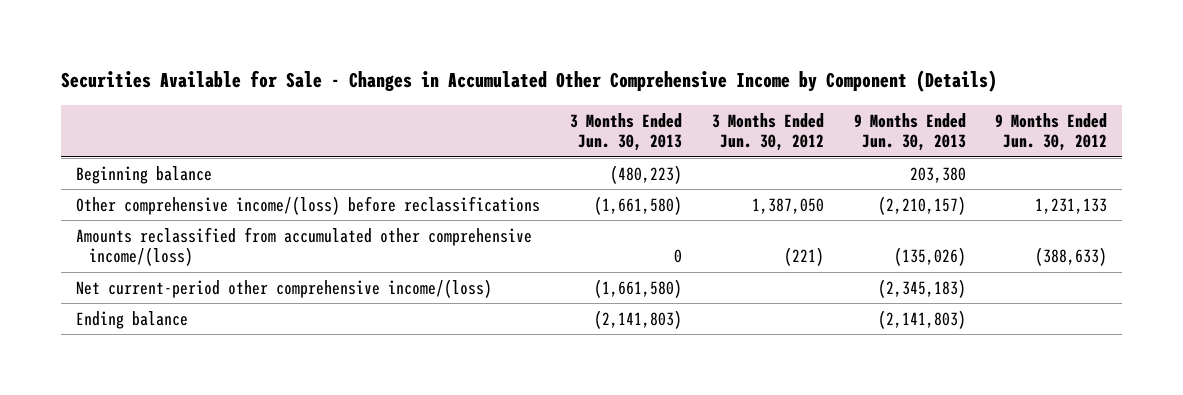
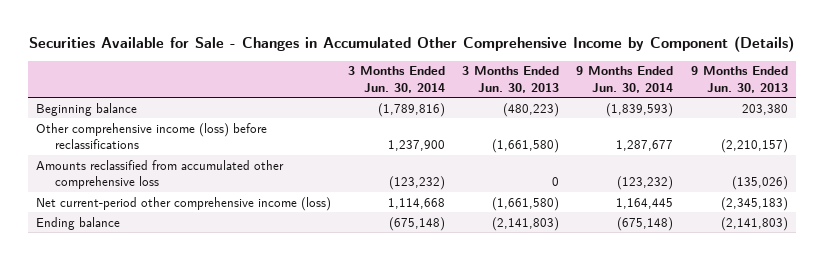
- | 3 Months Ended Jun. 30, 2013 | 3 Months Ended Jun. 30, 2012 | 9 Months Ended Jun. 30, 2013 | 9 Months Ended Jun. 30, 2012
+ | 3 Months Ended Jun. 30, 2014 | 3 Months Ended Jun. 30, 2013 | 9 Months Ended Jun. 30, 2014 | 9 Months Ended Jun. 30, 2013
- Other comprehensive income/(loss) before reclassifications | (1,661,580) | 1,387,050 | (2,210,157) | 1,231,133
- Amounts reclassified from accumulated other comprehensive income/(loss) | 0 | (221) | (135,026) | (388,633)
- Net current-period other comprehensive income/(loss) | (1,661,580) | | (2,345,183) |
+ Other comprehensive income (loss) before reclassifications | 1,237,900 | (1,661,580) | 1,287,677 | (2,210,157)
+ Amounts reclassified from accumulated other comprehensive loss | (123,232) | 0 | (123,232) | (135,026)
+ Net current-period other comprehensive income (loss) | 1,114,668 | (1,661,580) | 1,164,445 | (2,345,183)

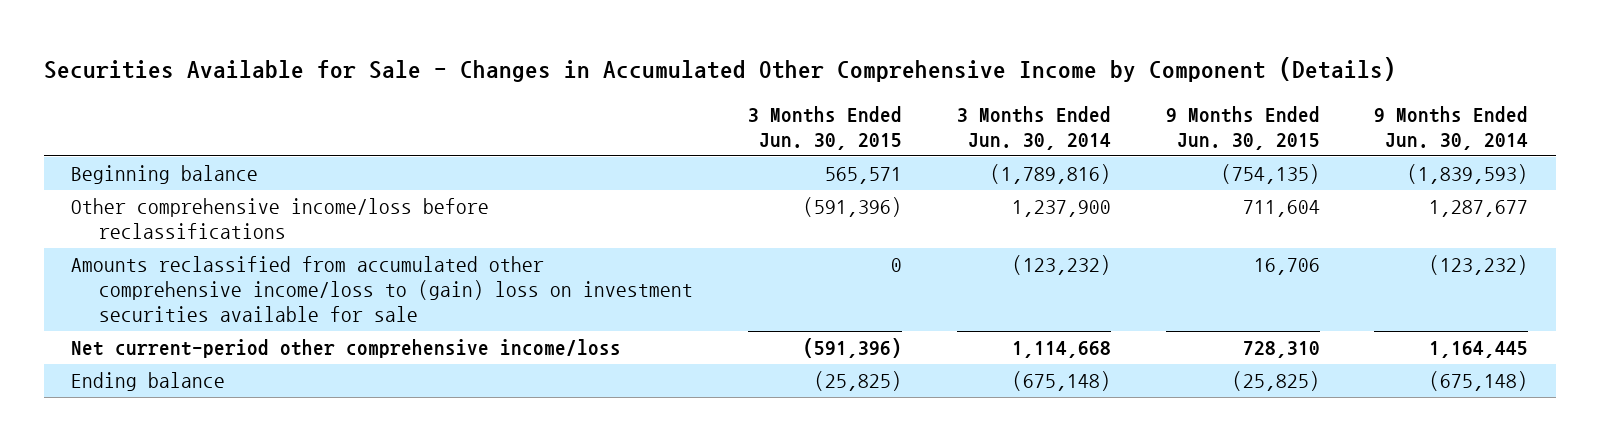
- | 3 Months Ended Jun. 30, 2014 | 3 Months Ended Jun. 30, 2013 | 9 Months Ended Jun. 30, 2014 | 9 Months Ended Jun. 30, 2013
+ | 3 Months Ended Jun. 30, 2015 | 3 Months Ended Jun. 30, 2014 | 9 Months Ended Jun. 30, 2015 | 9 Months Ended Jun. 30, 2014
- Other comprehensive income (loss) before reclassifications | 1,237,900 | (1,661,580) | 1,287,677 | (2,210,157)
- Amounts reclassified from accumulated other comprehensive loss | (123,232) | 0 | (123,232) | (135,026)
- Net current-period other comprehensive income (loss) | 1,114,668 | (1,661,580) | 1,164,445 | (2,345,183)
+ Other comprehensive income/loss before reclassifications | (591,396) | 1,237,900 | 711,604 | 1,287,677
+ Amounts reclassified from accumulated other comprehensive income/loss to (gain) loss on investment securities available for sale | 0 | (123,232) | 16,706 | (123,232)
+ Net current-period other comprehensive income/loss | (591,396) | 1,114,668 | 728,310 | 1,164,445

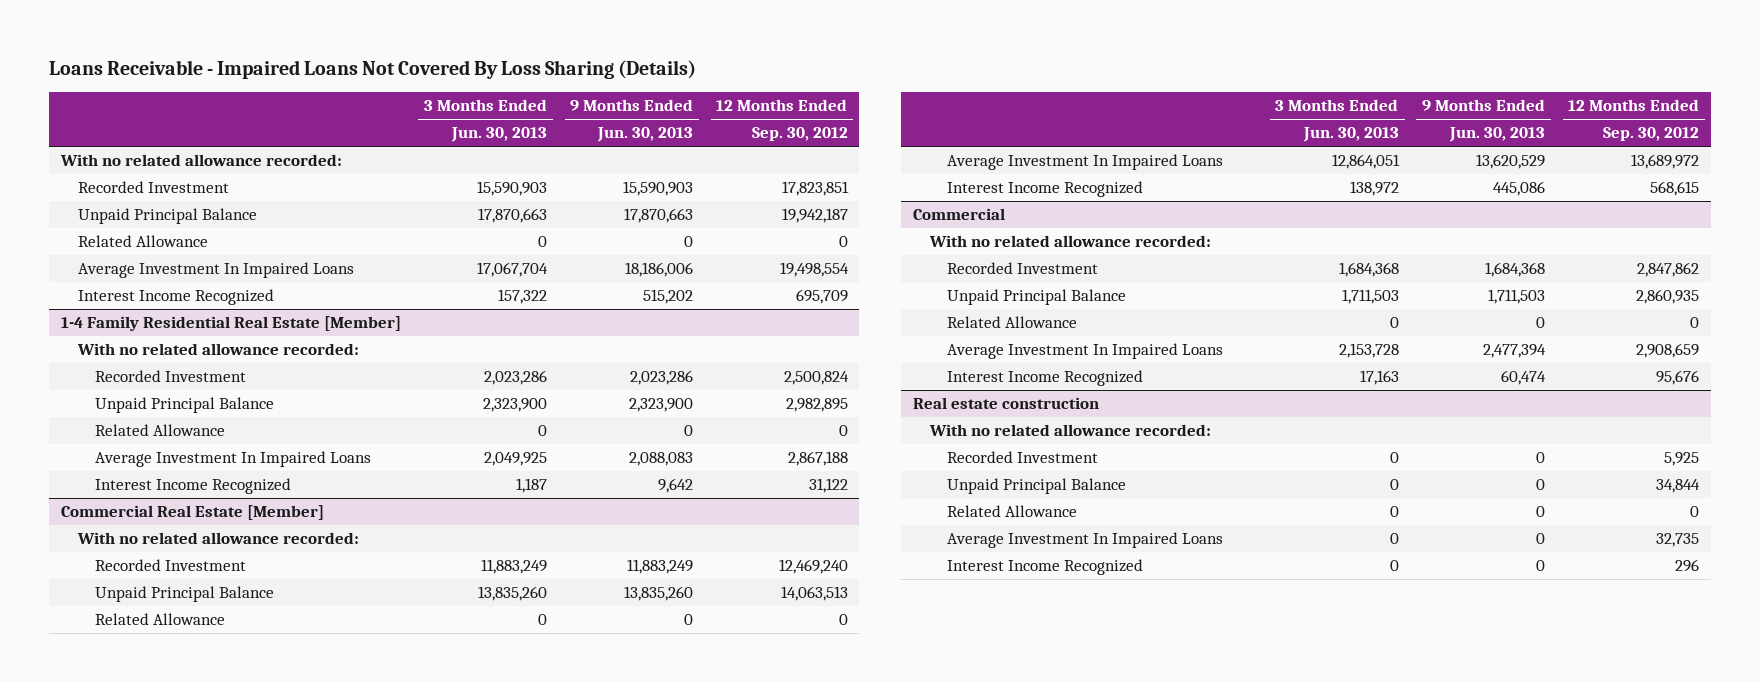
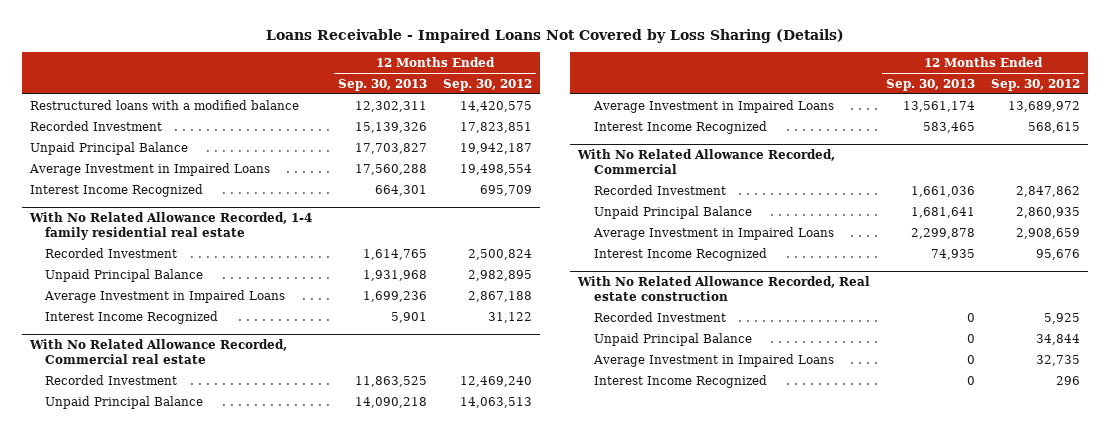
- Loans Receivable - Impaired Loans Not Covered By Loss Sharing (Details)
+ Loans Receivable - Impaired Loans Not Covered by Loss Sharing (Details)
- | 3 Months Ended Jun. 30, 2013 | 9 Months Ended Jun. 30, 2013 | 12 Months Ended Sep. 30, 2012
+ | 12 Months Ended Sep. 30, 2013 | 12 Months Ended Sep. 30, 2012
- With no related allowance recorded:
+ Restructured loans with a modified balance | 12,302,311 | 14,420,575
- Related Allowance | 0 | 0 | 0
- Average Investment In Impaired Loans | 17,067,704 | 18,186,006 | 19,498,554
+ Average Investment in Impaired Loans | 17,560,288 | 19,498,554
- 1-4 Family Residential Real Estate [Member]
- With no related allowance recorded:
+ With No Related Allowance Recorded, 1-4 family residential real estate
- Related Allowance | 0 | 0 | 0
- Average Investment In Impaired Loans | 2,049,925 | 2,088,083 | 2,867,188
+ Average Investment in Impaired Loans | 1,699,236 | 2,867,188
- Commercial Real Estate [Member]
- With no related allowance recorded:
+ With No Related Allowance Recorded, Commercial real estate
- Related Allowance | 0 | 0 | 0
- Average Investment In Impaired Loans | 12,864,051 | 13,620,529 | 13,689,972
+ Average Investment in Impaired Loans | 13,561,174 | 13,689,972
- Commercial
- With no related allowance recorded:
+ With No Related Allowance Recorded, Commercial
- Related Allowance | 0 | 0 | 0
- Average Investment In Impaired Loans | 2,153,728 | 2,477,394 | 2,908,659
+ Average Investment in Impaired Loans | 2,299,878 | 2,908,659
- Real estate construction
- With no related allowance recorded:
+ With No Related Allowance Recorded, Real estate construction
- Related Allowance | 0 | 0 | 0
- Average Investment In Impaired Loans | 0 | 0 | 32,735
+ Average Investment in Impaired Loans | 0 | 32,735

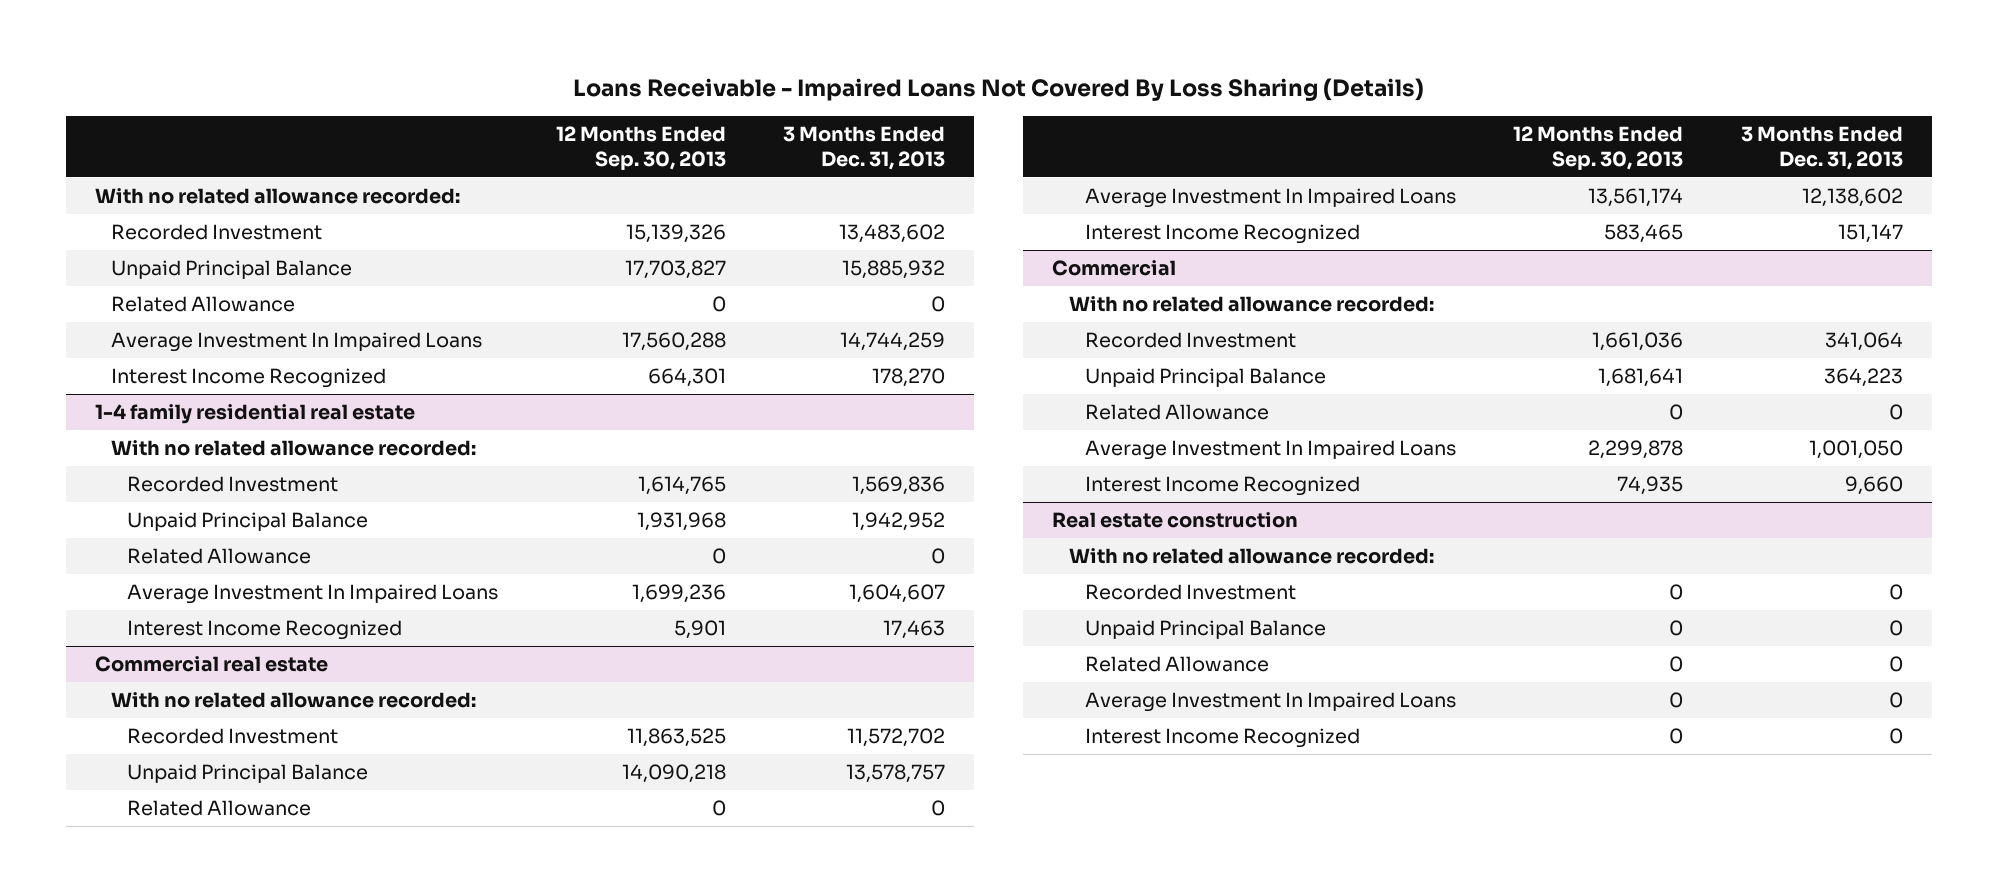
- Loans Receivable - Impaired Loans Not Covered by Loss Sharing (Details)
+ Loans Receivable - Impaired Loans Not Covered By Loss Sharing (Details)
- | 12 Months Ended Sep. 30, 2013 | 12 Months Ended Sep. 30, 2012
+ | 12 Months Ended Sep. 30, 2013 | 3 Months Ended Dec. 31, 2013
- Restructured loans with a modified balance | 12,302,311 | 14,420,575
+ With no related allowance recorded:
- Average Investment in Impaired Loans | 17,560,288 | 19,498,554
+ Related Allowance | 0 | 0
+ Average Investment In Impaired Loans | 17,560,288 | 14,744,259
- With No Related Allowance Recorded, 1-4 family residential real estate
+ 1-4 family residential real estate
+ With no related allowance recorded:
- Average Investment in Impaired Loans | 1,699,236 | 2,867,188
+ Related Allowance | 0 | 0
+ Average Investment In Impaired Loans | 1,699,236 | 1,604,607
- With No Related Allowance Recorded, Commercial real estate
+ Commercial real estate
+ With no related allowance recorded:
- Average Investment in Impaired Loans | 13,561,174 | 13,689,972
+ Related Allowance | 0 | 0
+ Average Investment In Impaired Loans | 13,561,174 | 12,138,602
- With No Related Allowance Recorded, Commercial
+ Commercial
+ With no related allowance recorded:
- Average Investment in Impaired Loans | 2,299,878 | 2,908,659
+ Related Allowance | 0 | 0
+ Average Investment In Impaired Loans | 2,299,878 | 1,001,050
- With No Related Allowance Recorded, Real estate construction
+ Real estate construction
+ With no related allowance recorded:
- Average Investment in Impaired Loans | 0 | 32,735
+ Related Allowance | 0 | 0
+ Average Investment In Impaired Loans | 0 | 0

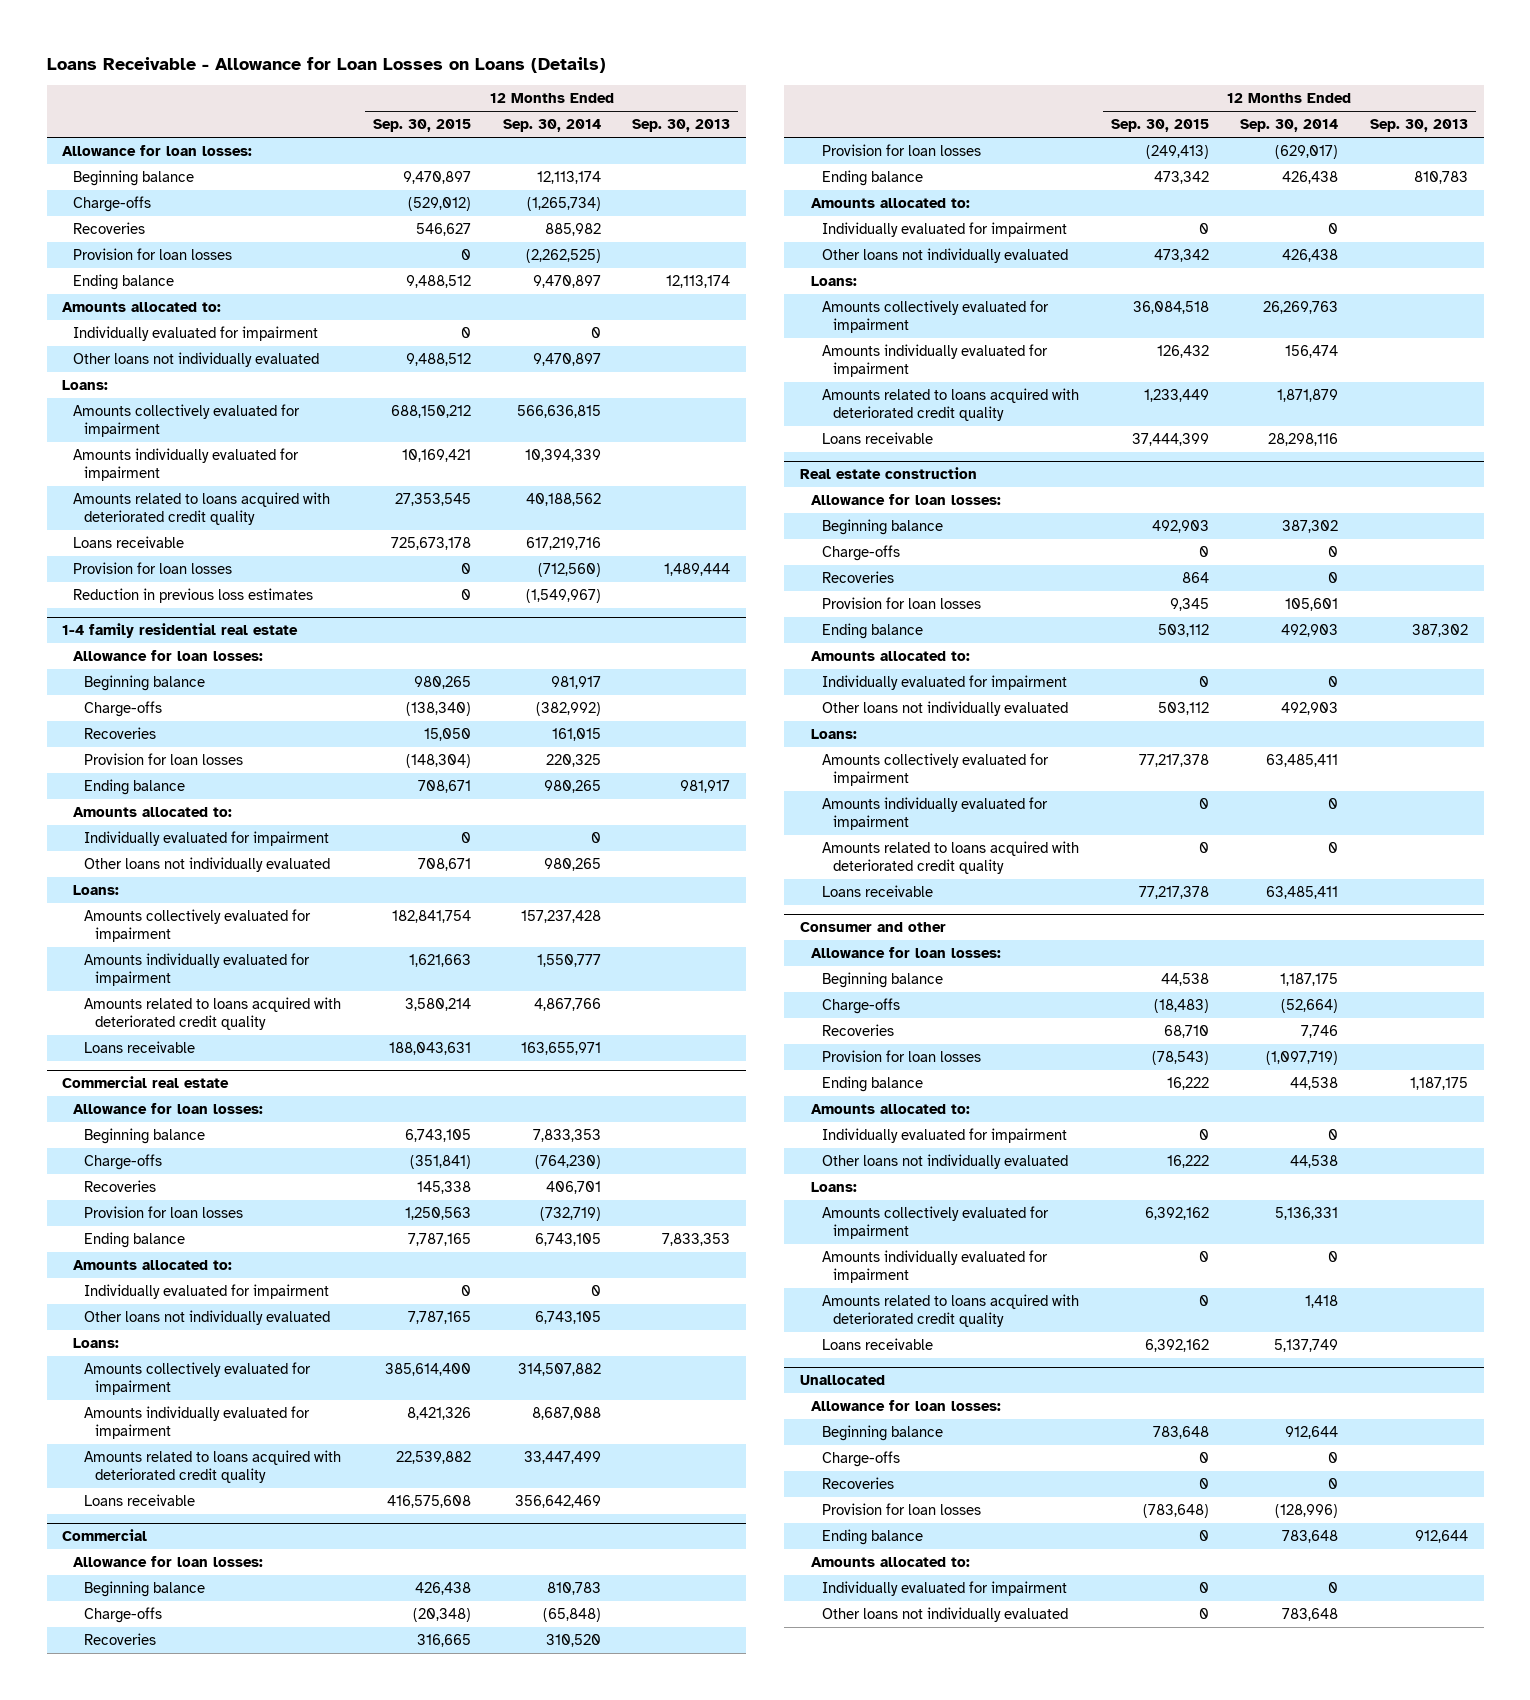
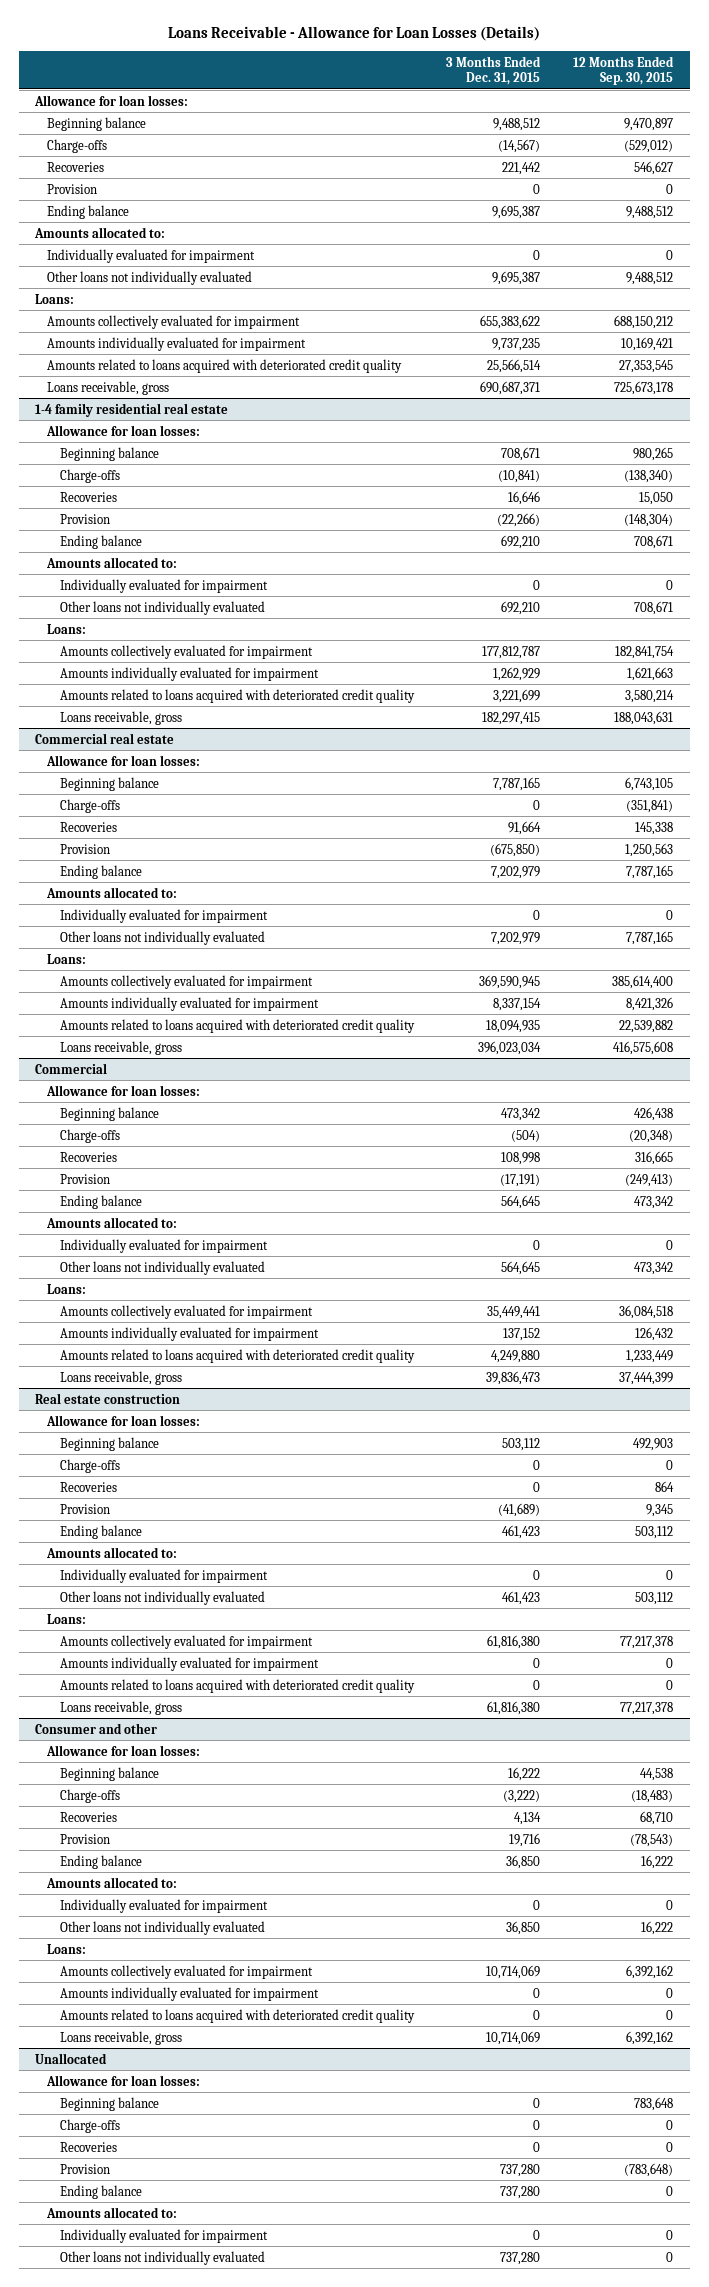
- Loans Receivable - Allowance for Loan Losses on Loans (Details)
+ Loans Receivable - Allowance for Loan Losses (Details)
- | 12 Months Ended Sep. 30, 2015 | 12 Months Ended Sep. 30, 2014 | 12 Months Ended Sep. 30, 2013
+ | 3 Months Ended Dec. 31, 2015 | 12 Months Ended Sep. 30, 2015
- Provision for loan losses | 0 | (2,262,525) |
+ Provision | 0 | 0
- Loans receivable | 725,673,178 | 617,219,716 |
- Provision for loan losses | 0 | (712,560) | 1,489,444
- Reduction in previous loss estimates | 0 | (1,549,967) |
+ Loans receivable, gross | 690,687,371 | 725,673,178
@ 1-4 family residential real estate
- Provision for loan losses | (148,304) | 220,325 |
+ Provision | (22,266) | (148,304)
- Loans receivable | 188,043,631 | 163,655,971 |
+ Loans receivable, gross | 182,297,415 | 188,043,631
@ Commercial real estate
- Provision for loan losses | 1,250,563 | (732,719) |
+ Provision | (675,850) | 1,250,563
- Loans receivable | 416,575,608 | 356,642,469 |
+ Loans receivable, gross | 396,023,034 | 416,575,608
@ Commercial
- Provision for loan losses | (249,413) | (629,017) |
+ Provision | (17,191) | (249,413)
- Loans receivable | 37,444,399 | 28,298,116 |
+ Loans receivable, gross | 39,836,473 | 37,444,399
@ Real estate construction
- Provision for loan losses | 9,345 | 105,601 |
+ Provision | (41,689) | 9,345
- Loans receivable | 77,217,378 | 63,485,411 |
+ Loans receivable, gross | 61,816,380 | 77,217,378
@ Consumer and other
- Provision for loan losses | (78,543) | (1,097,719) |
+ Provision | 19,716 | (78,543)
- Loans receivable | 6,392,162 | 5,137,749 |
+ Loans receivable, gross | 10,714,069 | 6,392,162
@ Unallocated
- Provision for loan losses | (783,648) | (128,996) |
+ Provision | 737,280 | (783,648)

